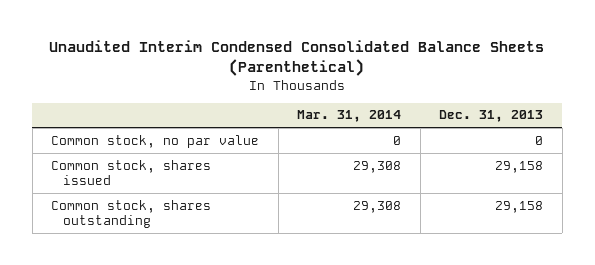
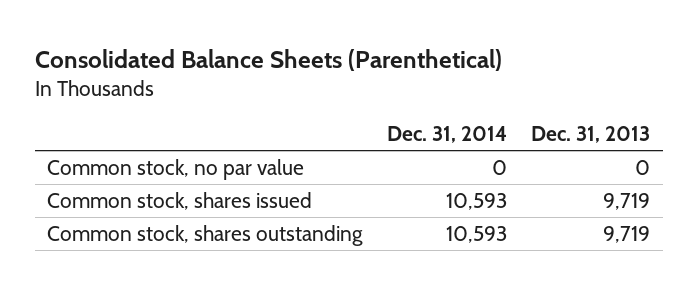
- Unaudited Interim Condensed Consolidated Balance Sheets (Parenthetical)
+ Consolidated Balance Sheets (Parenthetical)
- | Mar. 31, 2014 | Dec. 31, 2013
+ | Dec. 31, 2014 | Dec. 31, 2013
- Common stock, shares issued | 29,308 | 29,158
- Common stock, shares outstanding | 29,308 | 29,158
+ Common stock, shares issued | 10,593 | 9,719
+ Common stock, shares outstanding | 10,593 | 9,719

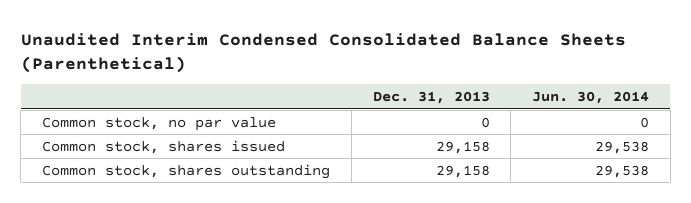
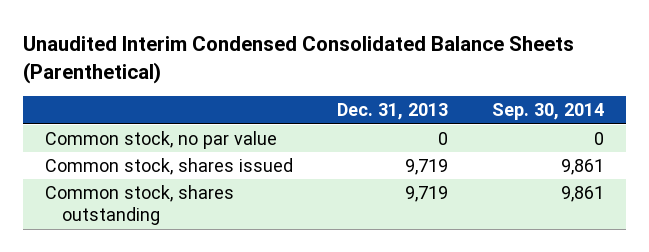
- | Dec. 31, 2013 | Jun. 30, 2014
+ | Dec. 31, 2013 | Sep. 30, 2014
- Common stock, shares issued | 29,158 | 29,538
- Common stock, shares outstanding | 29,158 | 29,538
+ Common stock, shares issued | 9,719 | 9,861
+ Common stock, shares outstanding | 9,719 | 9,861

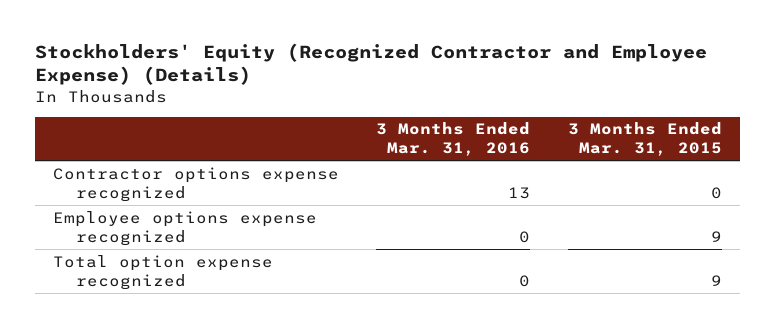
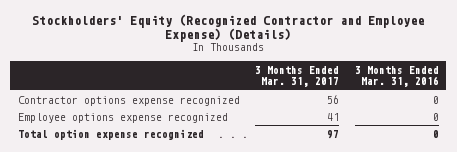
- | 3 Months Ended Mar. 31, 2016 | 3 Months Ended Mar. 31, 2015
+ | 3 Months Ended Mar. 31, 2017 | 3 Months Ended Mar. 31, 2016
- Contractor options expense recognized | 13 | 0
+ Contractor options expense recognized | 56 | 0

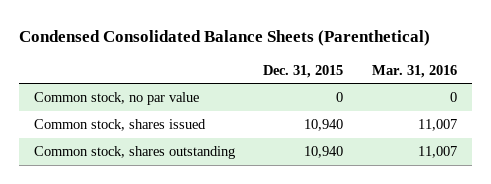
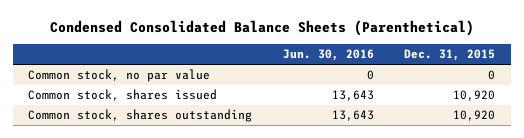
- | Dec. 31, 2015 | Mar. 31, 2016
+ | Jun. 30, 2016 | Dec. 31, 2015
- Common stock, shares issued | 10,940 | 11,007
- Common stock, shares outstanding | 10,940 | 11,007
+ Common stock, shares issued | 13,643 | 10,920
+ Common stock, shares outstanding | 13,643 | 10,920

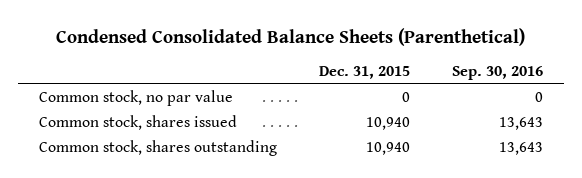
- | Jun. 30, 2016 | Dec. 31, 2015
+ | Dec. 31, 2015 | Sep. 30, 2016
- Common stock, shares issued | 13,643 | 10,920
- Common stock, shares outstanding | 13,643 | 10,920
+ Common stock, shares issued | 10,940 | 13,643
+ Common stock, shares outstanding | 10,940 | 13,643

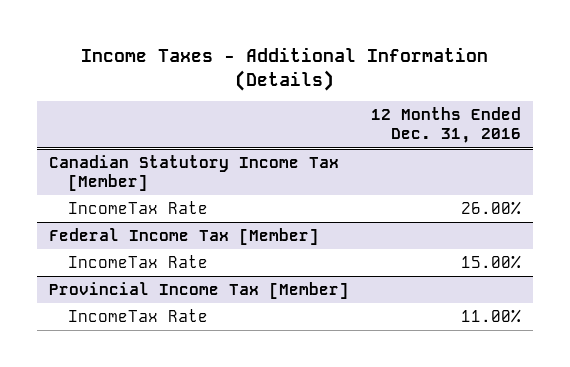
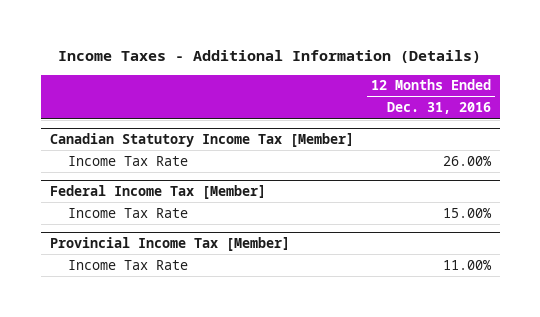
@ Canadian Statutory Income Tax [Member]
- IncomeTax Rate | 26.00%
+ Income Tax Rate | 26.00%
@ Federal Income Tax [Member]
- IncomeTax Rate | 15.00%
+ Income Tax Rate | 15.00%
@ Provincial Income Tax [Member]
- IncomeTax Rate | 11.00%
+ Income Tax Rate | 11.00%

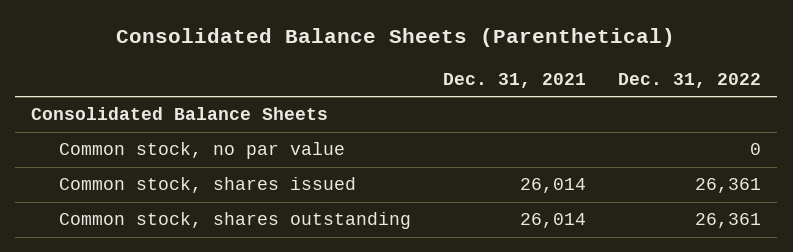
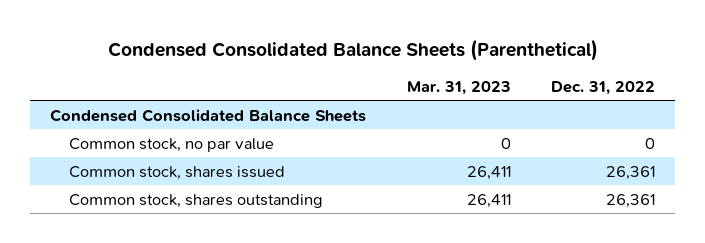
- Consolidated Balance Sheets (Parenthetical)
+ Condensed Consolidated Balance Sheets (Parenthetical)
- | Dec. 31, 2021 | Dec. 31, 2022
+ | Mar. 31, 2023 | Dec. 31, 2022
- Consolidated Balance Sheets
+ Condensed Consolidated Balance Sheets

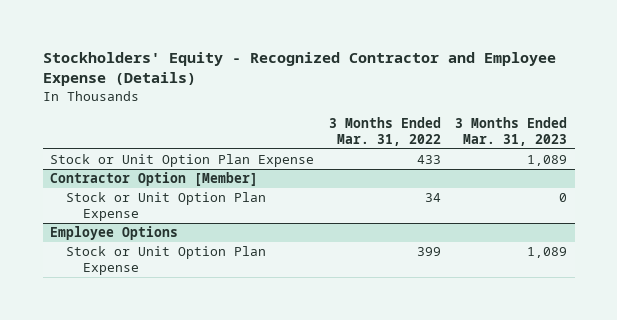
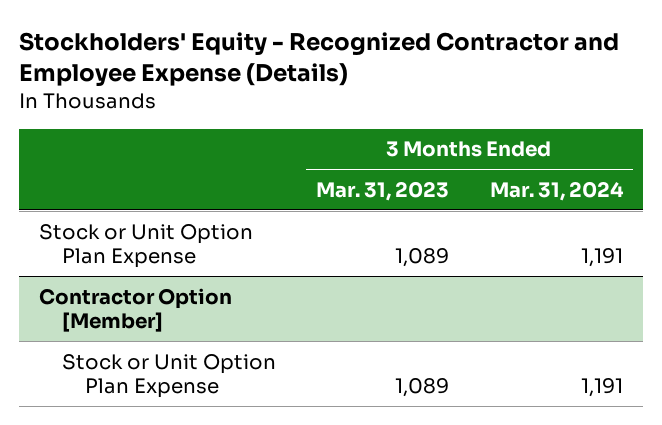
- | 3 Months Ended Mar. 31, 2022 | 3 Months Ended Mar. 31, 2023
+ | 3 Months Ended Mar. 31, 2023 | 3 Months Ended Mar. 31, 2024
@ Contractor Option [Member]
- Stock or Unit Option Plan Expense | 34 | 0
- Employee Options

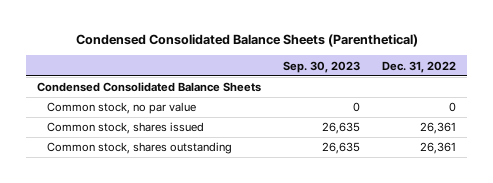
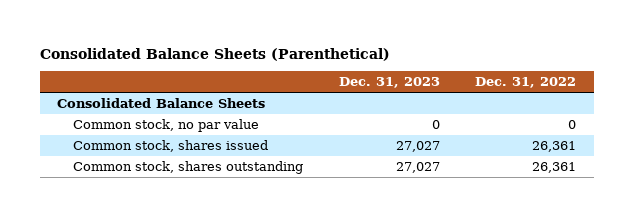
- Condensed Consolidated Balance Sheets (Parenthetical)
+ Consolidated Balance Sheets (Parenthetical)
- | Sep. 30, 2023 | Dec. 31, 2022
+ | Dec. 31, 2023 | Dec. 31, 2022
- Condensed Consolidated Balance Sheets
+ Consolidated Balance Sheets

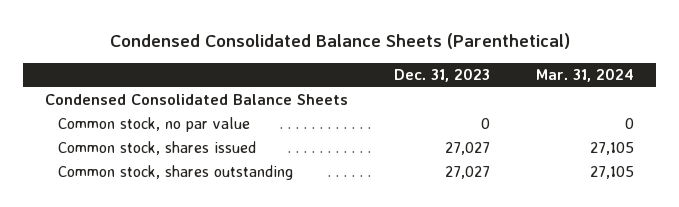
- Consolidated Balance Sheets (Parenthetical)
+ Condensed Consolidated Balance Sheets (Parenthetical)
- | Dec. 31, 2023 | Dec. 31, 2022
+ | Dec. 31, 2023 | Mar. 31, 2024
- Consolidated Balance Sheets
+ Condensed Consolidated Balance Sheets

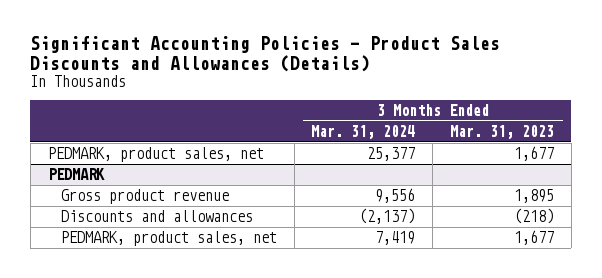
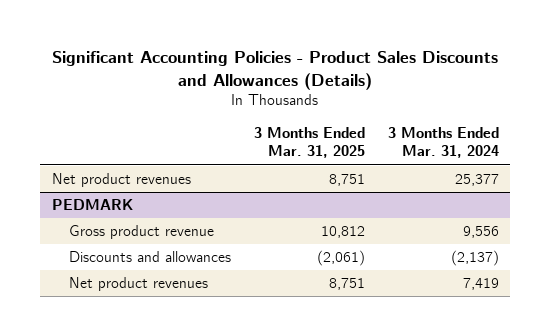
- | 3 Months Ended Mar. 31, 2024 | 3 Months Ended Mar. 31, 2023
+ | 3 Months Ended Mar. 31, 2025 | 3 Months Ended Mar. 31, 2024
- PEDMARK, product sales, net | 25,377 | 1,677
+ Net product revenues | 8,751 | 25,377
@ PEDMARK
- PEDMARK, product sales, net | 7,419 | 1,677
+ Net product revenues | 8,751 | 7,419

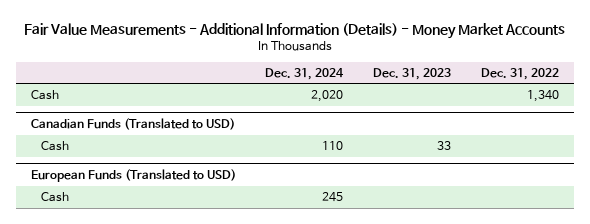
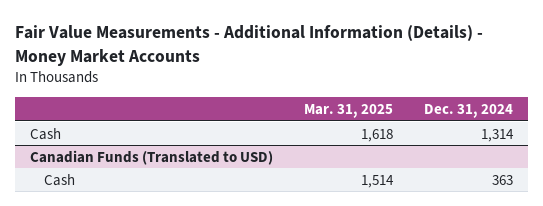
- | Dec. 31, 2024 | Dec. 31, 2023 | Dec. 31, 2022
+ | Mar. 31, 2025 | Dec. 31, 2024
- Cash | 2,020 | | 1,340
+ Cash | 1,618 | 1,314
@ Canadian Funds (Translated to USD)
- Cash | 110 | 33 |
- European Funds (Translated to USD)
- Cash | 245 | |
@ Canadian Funds (Translated to USD)
+ Cash | 1,514 | 363

